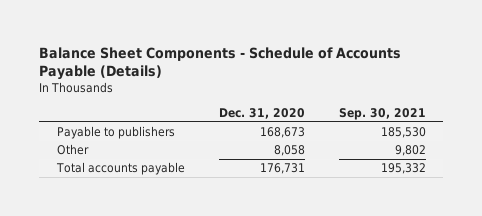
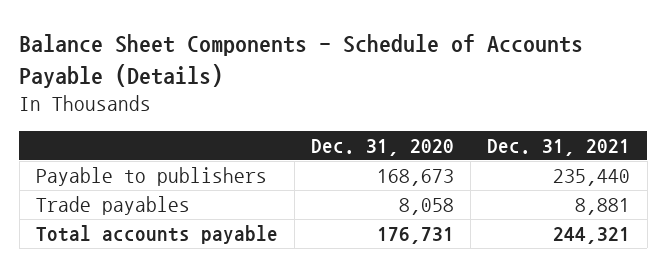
- | Dec. 31, 2020 | Sep. 30, 2021
+ | Dec. 31, 2020 | Dec. 31, 2021
- Other | 8,058 | 9,802
+ Trade payables | 8,058 | 8,881

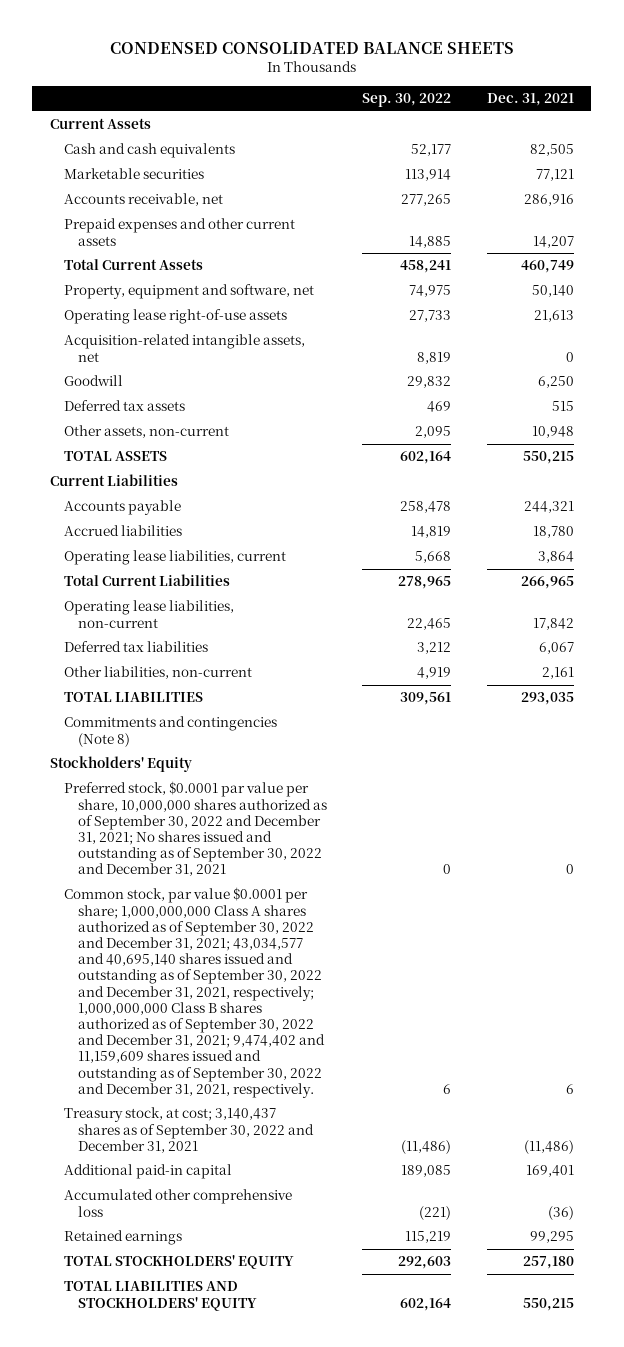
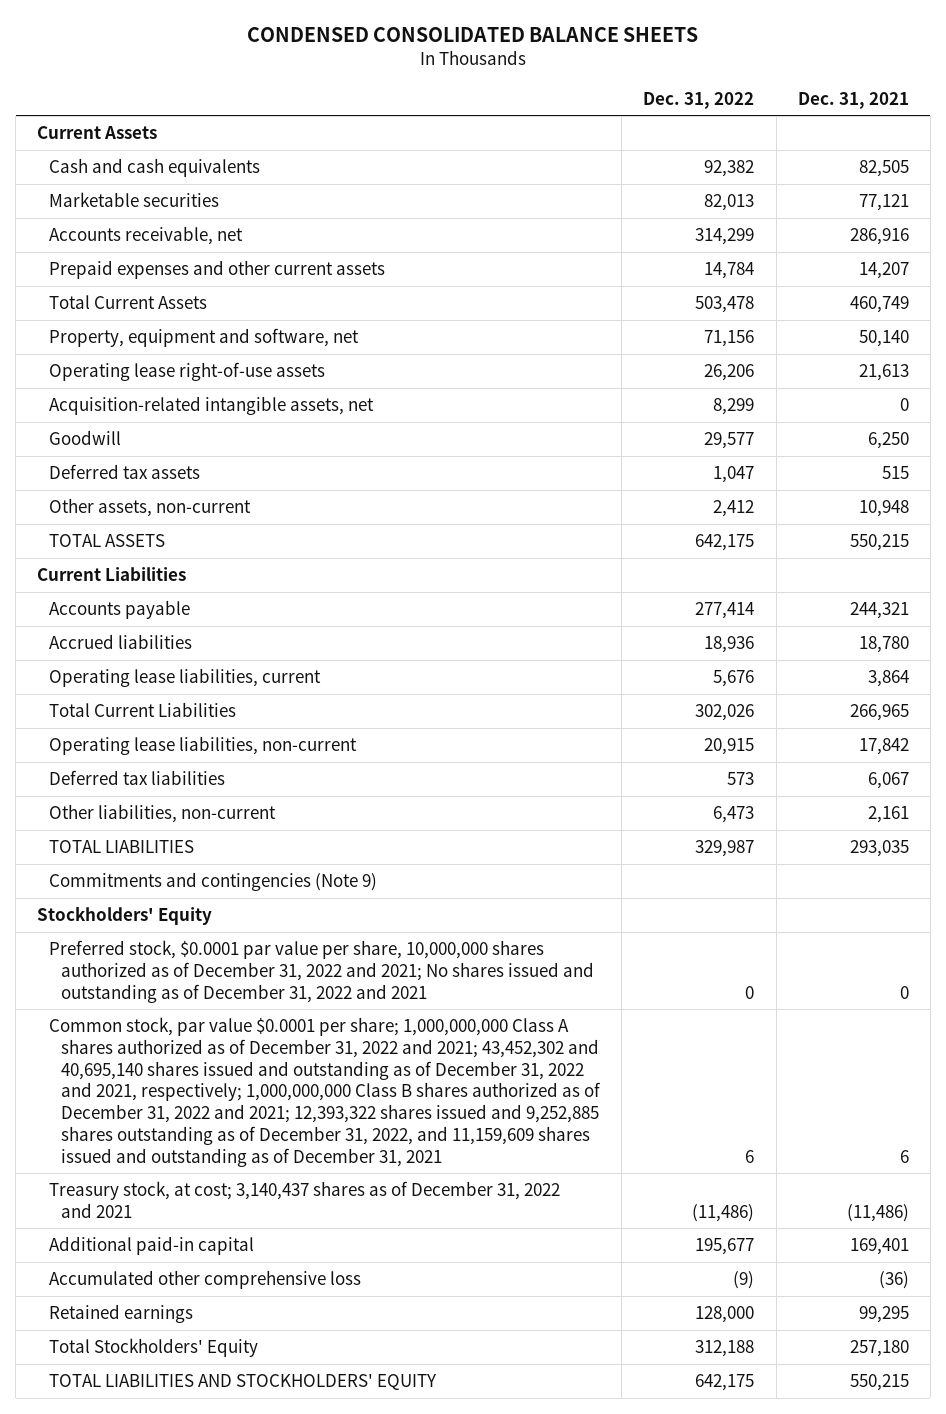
- | Sep. 30, 2022 | Dec. 31, 2021
+ | Dec. 31, 2022 | Dec. 31, 2021
- Commitments and contingencies (Note 8)
+ Commitments and contingencies (Note 9)
- Preferred stock, $0.0001 par value per share, 10,000,000 shares authorized as of September 30, 2022 and December 31, 2021; No shares issued and outstanding as of September 30, 2022 and December 31, 2021 | 0 | 0
- Common stock, par value $0.0001 per share; 1,000,000,000 Class A shares authorized as of September 30, 2022 and December 31, 2021; 43,034,577 and 40,695,140 shares issued and outstanding as of September 30, 2022 and December 31, 2021, respectively; 1,000,000,000 Class B shares authorized as of September 30, 2022 and December 31, 2021; 9,474,402 and 11,159,609 shares issued and outstanding as of September 30, 2022 and December 31, 2021, respectively. | 6 | 6
- Treasury stock, at cost; 3,140,437 shares as of September 30, 2022 and December 31, 2021 | (11,486) | (11,486)
+ Preferred stock, $0.0001 par value per share, 10,000,000 shares authorized as of December 31, 2022 and 2021; No shares issued and outstanding as of December 31, 2022 and 2021 | 0 | 0
+ Common stock, par value $0.0001 per share; 1,000,000,000 Class A shares authorized as of December 31, 2022 and 2021; 43,452,302 and 40,695,140 shares issued and outstanding as of December 31, 2022 and 2021, respectively; 1,000,000,000 Class B shares authorized as of December 31, 2022 and 2021; 12,393,322 shares issued and 9,252,885 shares outstanding as of December 31, 2022, and 11,159,609 shares issued and outstanding as of December 31, 2021 | 6 | 6
+ Treasury stock, at cost; 3,140,437 shares as of December 31, 2022 and 2021 | (11,486) | (11,486)
- TOTAL STOCKHOLDERS' EQUITY | 292,603 | 257,180
+ Total Stockholders' Equity | 312,188 | 257,180

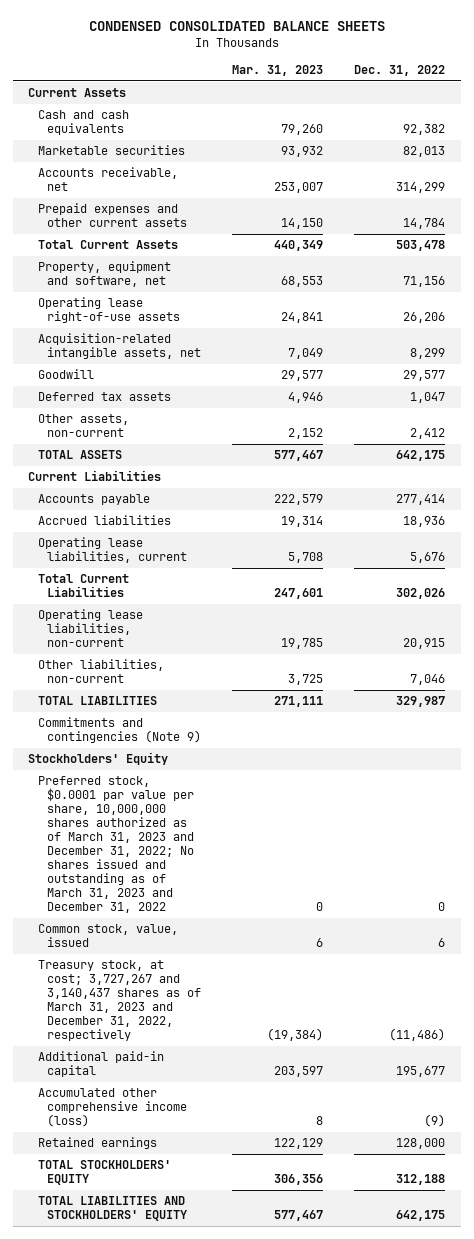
- | Dec. 31, 2022 | Dec. 31, 2021
+ | Mar. 31, 2023 | Dec. 31, 2022
- Deferred tax liabilities | 573 | 6,067
- Other liabilities, non-current | 6,473 | 2,161
+ Other liabilities, non-current | 3,725 | 7,046
- Preferred stock, $0.0001 par value per share, 10,000,000 shares authorized as of December 31, 2022 and 2021; No shares issued and outstanding as of December 31, 2022 and 2021 | 0 | 0
- Common stock, par value $0.0001 per share; 1,000,000,000 Class A shares authorized as of December 31, 2022 and 2021; 43,452,302 and 40,695,140 shares issued and outstanding as of December 31, 2022 and 2021, respectively; 1,000,000,000 Class B shares authorized as of December 31, 2022 and 2021; 12,393,322 shares issued and 9,252,885 shares outstanding as of December 31, 2022, and 11,159,609 shares issued and outstanding as of December 31, 2021 | 6 | 6
- Treasury stock, at cost; 3,140,437 shares as of December 31, 2022 and 2021 | (11,486) | (11,486)
+ Preferred stock, $0.0001 par value per share, 10,000,000 shares authorized as of March 31, 2023 and December 31, 2022; No shares issued and outstanding as of March 31, 2023 and December 31, 2022 | 0 | 0
+ Common stock, value, issued | 6 | 6
+ Treasury stock, at cost; 3,727,267 and 3,140,437 shares as of March 31, 2023 and December 31, 2022, respectively | (19,384) | (11,486)
- Accumulated other comprehensive loss | (9) | (36)
+ Accumulated other comprehensive income (loss) | 8 | (9)
- Total Stockholders' Equity | 312,188 | 257,180
+ TOTAL STOCKHOLDERS' EQUITY | 306,356 | 312,188

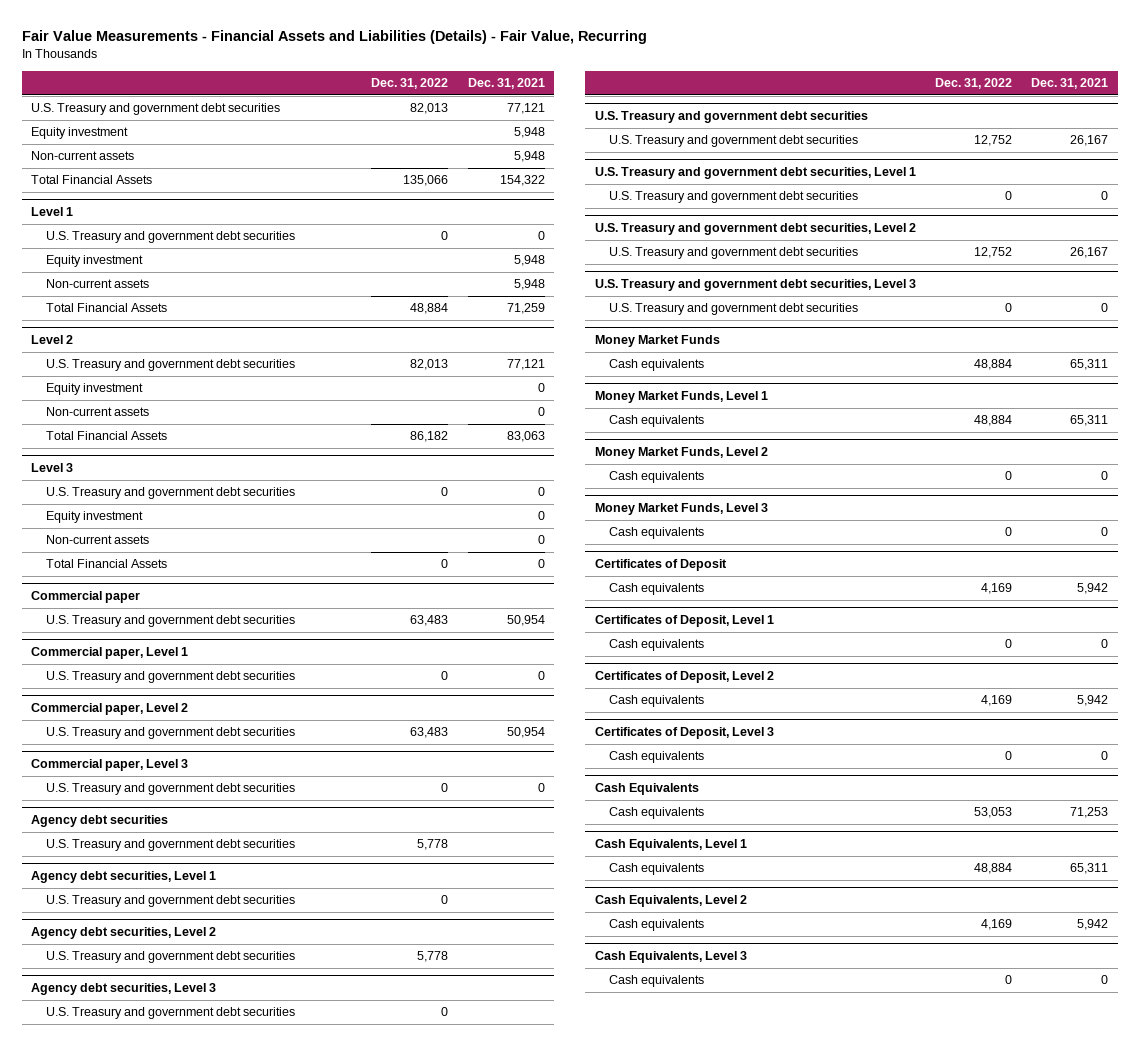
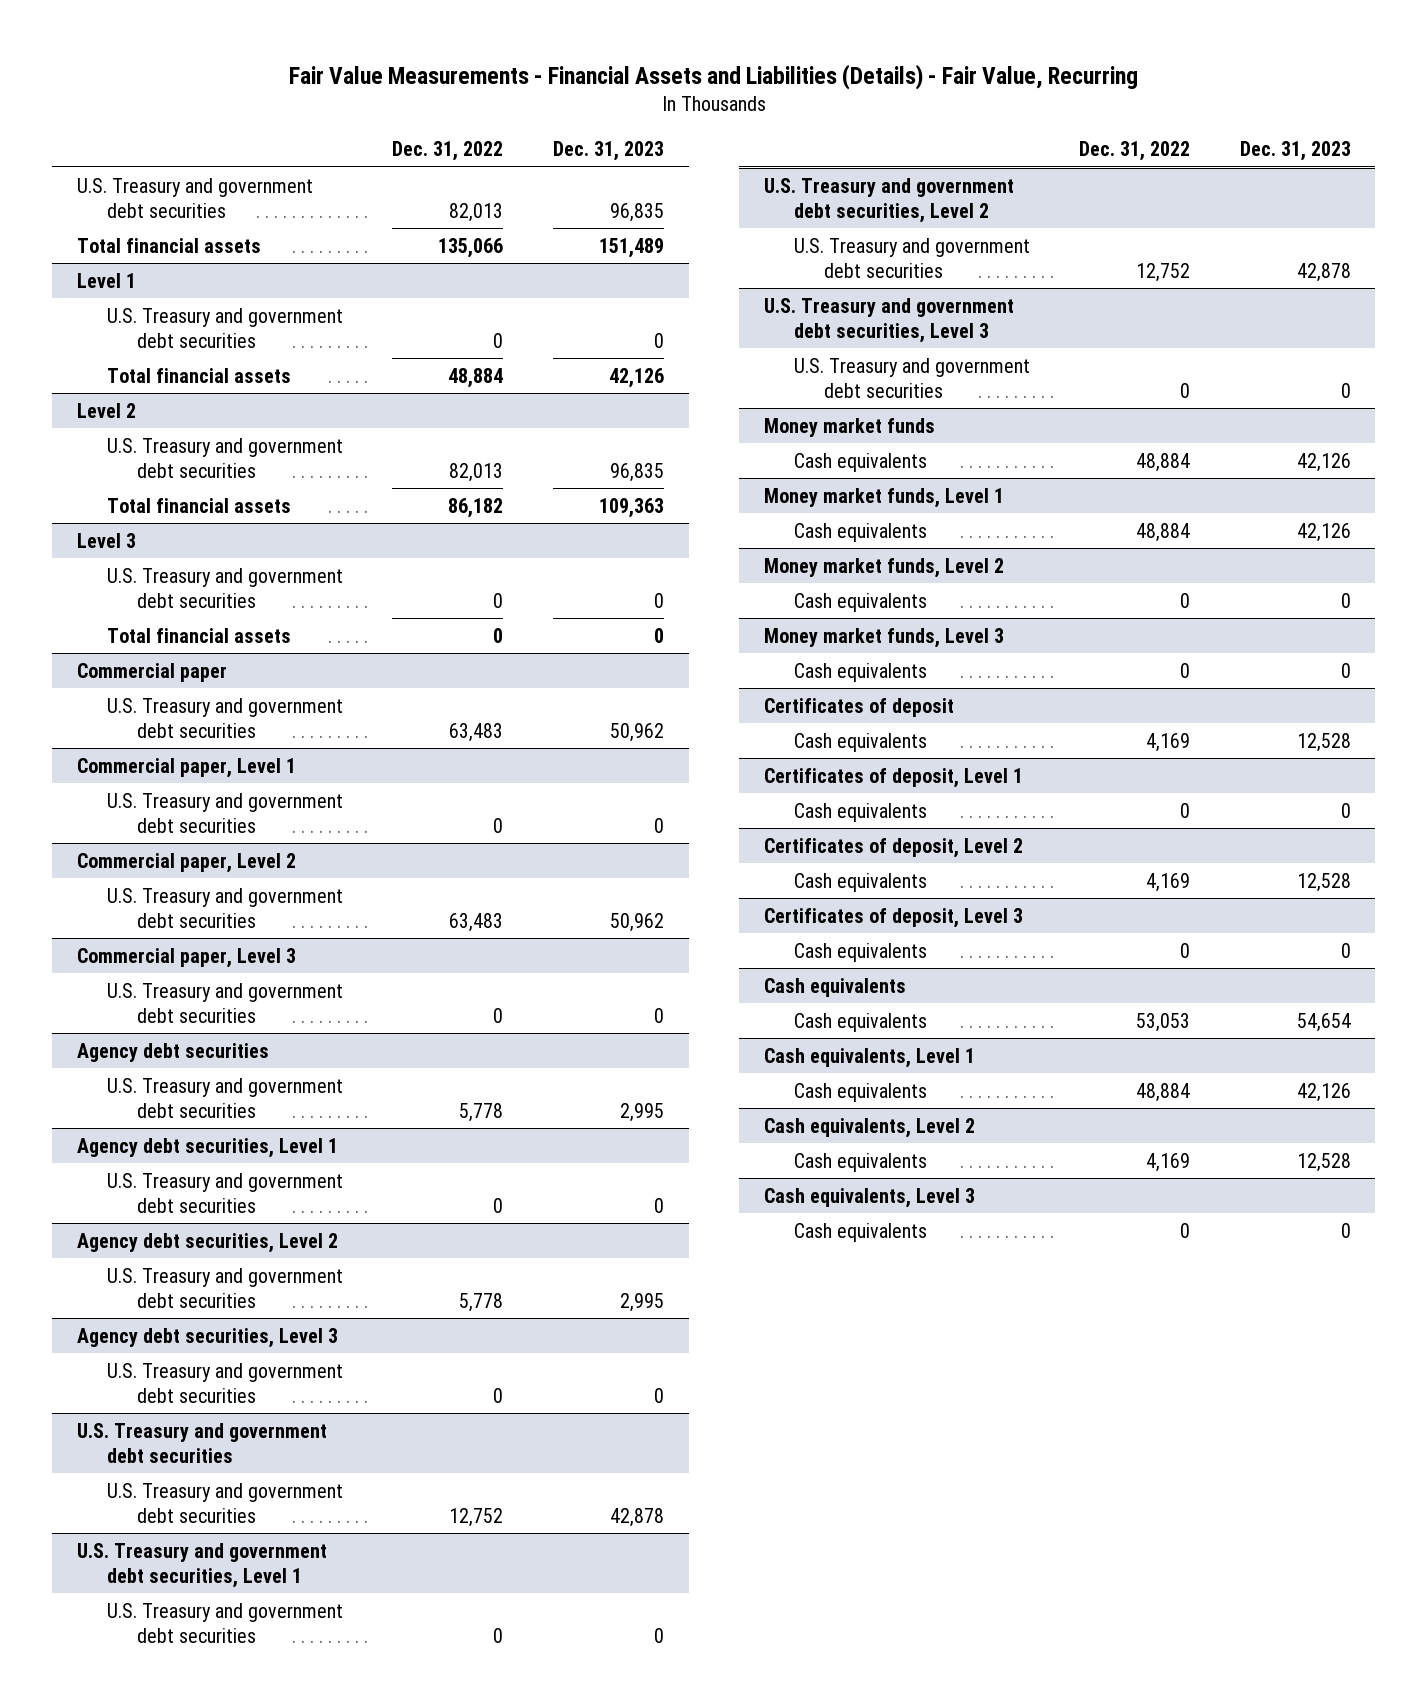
- | Dec. 31, 2022 | Dec. 31, 2021
+ | Dec. 31, 2022 | Dec. 31, 2023
- Equity investment | | 5,948
- Non-current assets | | 5,948
- Total Financial Assets | 135,066 | 154,322
+ Total financial assets | 135,066 | 151,489
@ Level 1
- Equity investment | | 5,948
- Non-current assets | | 5,948
- Total Financial Assets | 48,884 | 71,259
+ Total financial assets | 48,884 | 42,126
@ Level 2
- Equity investment | | 0
- Non-current assets | | 0
- Total Financial Assets | 86,182 | 83,063
+ Total financial assets | 86,182 | 109,363
@ Level 3
- Equity investment | | 0
- Non-current assets | | 0
- Total Financial Assets | 0 | 0
+ Total financial assets | 0 | 0
- Money Market Funds
+ Money market funds
- Money Market Funds, Level 1
+ Money market funds, Level 1
- Money Market Funds, Level 2
+ Money market funds, Level 2
- Money Market Funds, Level 3
+ Money market funds, Level 3
- Certificates of Deposit
+ Certificates of deposit
- Certificates of Deposit, Level 1
+ Certificates of deposit, Level 1
- Certificates of Deposit, Level 2
+ Certificates of deposit, Level 2
- Certificates of Deposit, Level 3
+ Certificates of deposit, Level 3
- Cash Equivalents
+ Cash equivalents
- Cash Equivalents, Level 1
+ Cash equivalents, Level 1
- Cash Equivalents, Level 2
+ Cash equivalents, Level 2
- Cash Equivalents, Level 3
+ Cash equivalents, Level 3

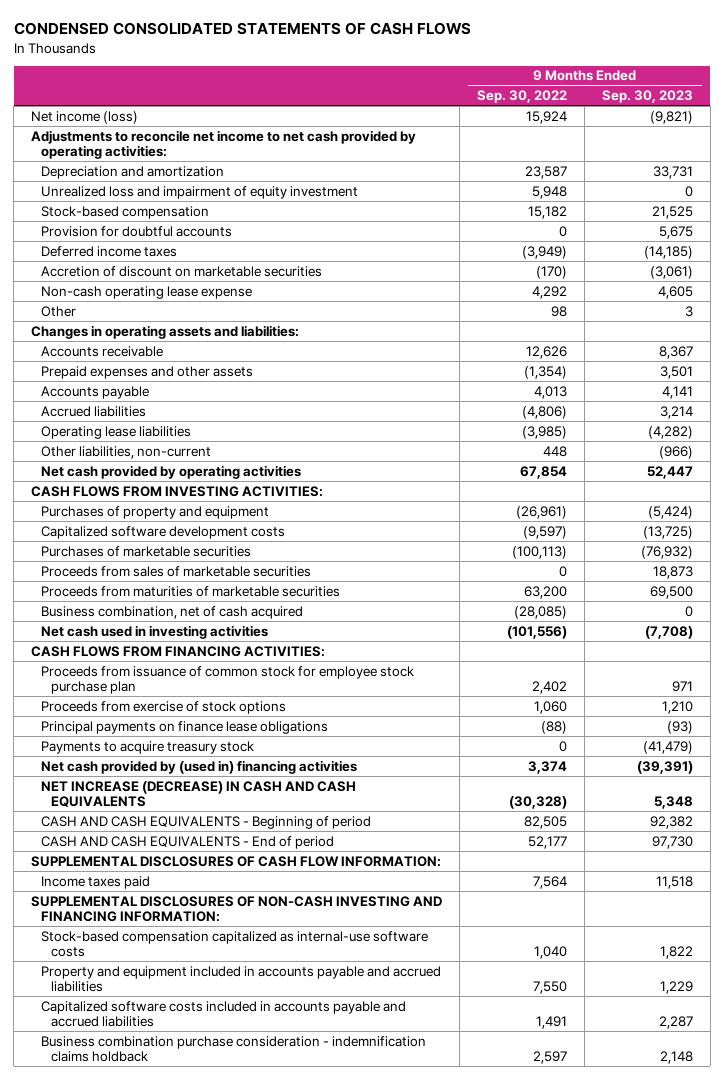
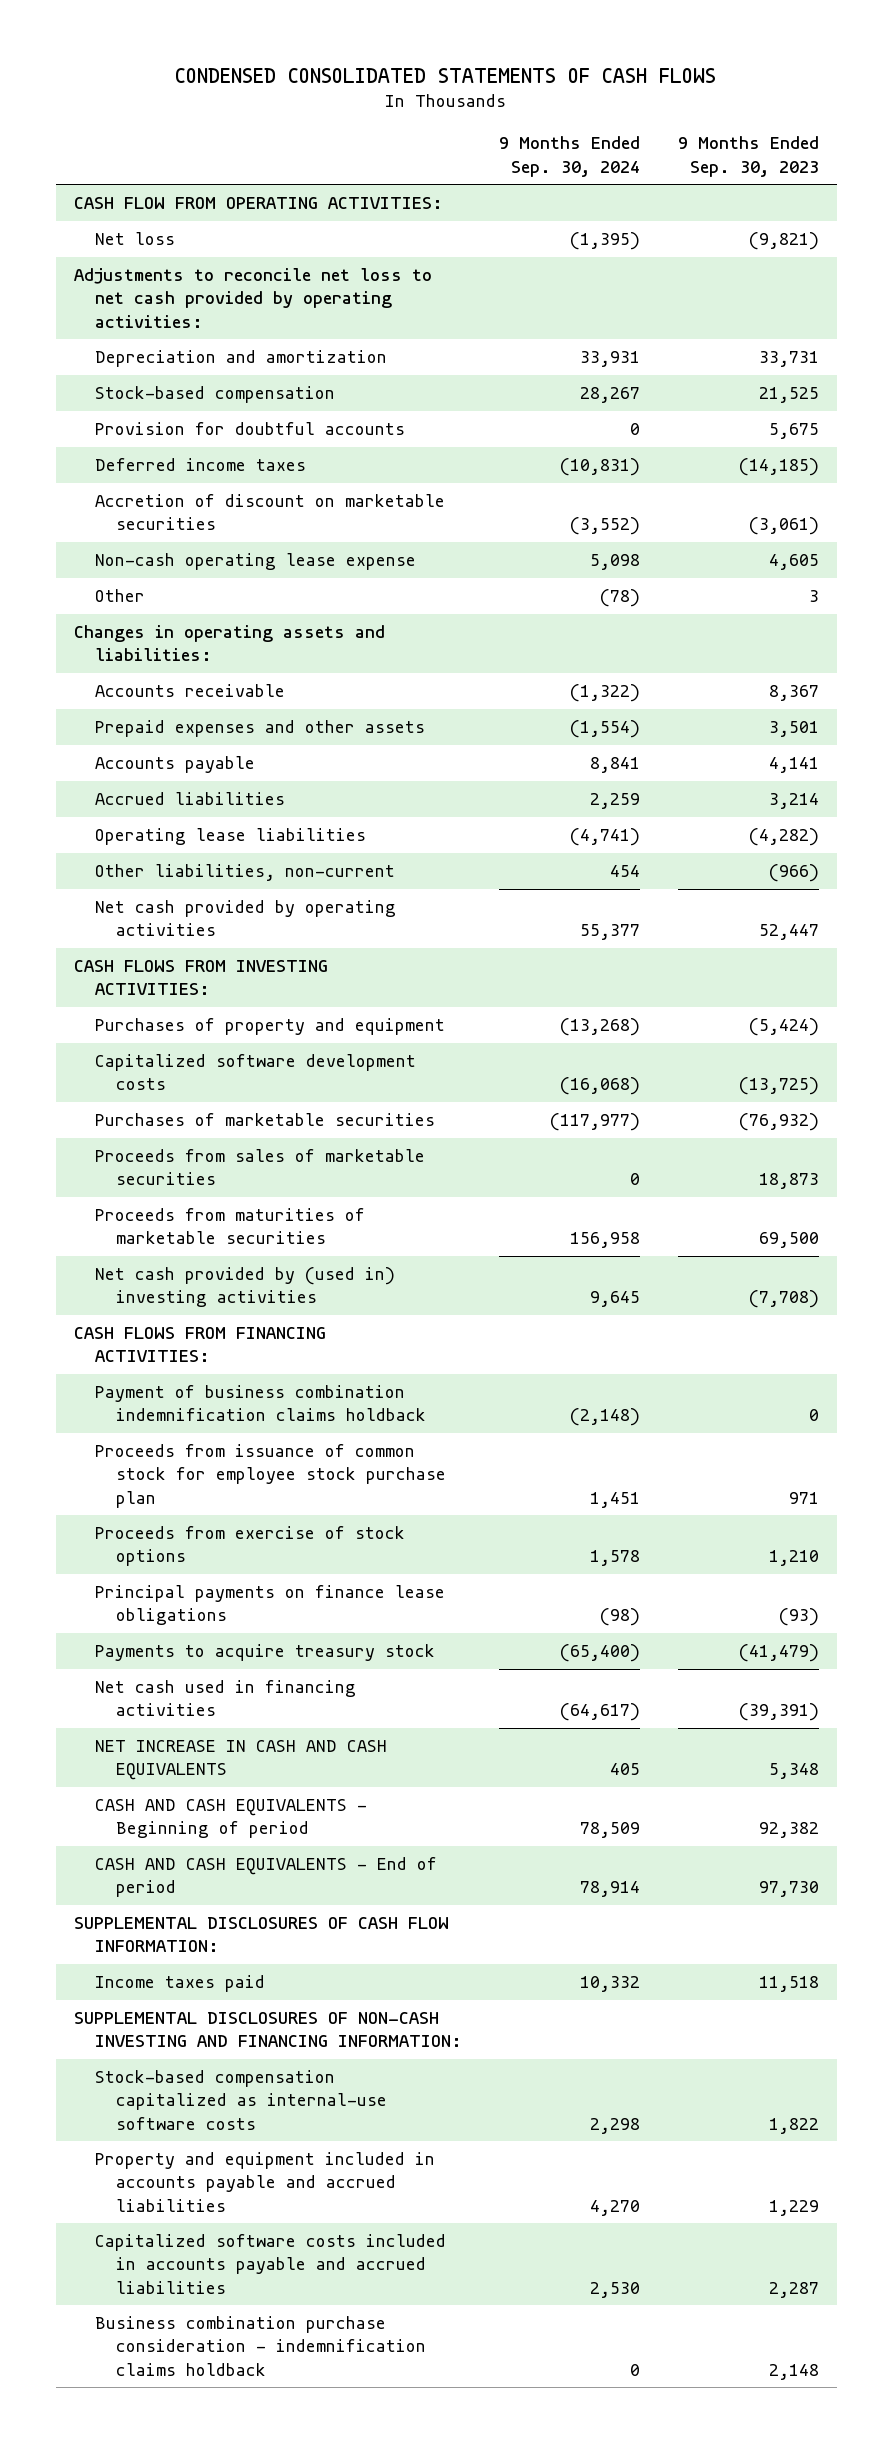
- | 9 Months Ended Sep. 30, 2022 | 9 Months Ended Sep. 30, 2023
+ | 9 Months Ended Sep. 30, 2024 | 9 Months Ended Sep. 30, 2023
- Net income (loss) | 15,924 | (9,821)
- Adjustments to reconcile net income to net cash provided by operating activities:
+ CASH FLOW FROM OPERATING ACTIVITIES:
+ Net loss | (1,395) | (9,821)
+ Adjustments to reconcile net loss to net cash provided by operating activities:
- Unrealized loss and impairment of equity investment | 5,948 | 0
- Business combination, net of cash acquired | (28,085) | 0
- Net cash used in investing activities | (101,556) | (7,708)
+ Net cash provided by (used in) investing activities | 9,645 | (7,708)
+ Payment of business combination indemnification claims holdback | (2,148) | 0
- Net cash provided by (used in) financing activities | 3,374 | (39,391)
- NET INCREASE (DECREASE) IN CASH AND CASH EQUIVALENTS | (30,328) | 5,348
+ Net cash used in financing activities | (64,617) | (39,391)
+ NET INCREASE IN CASH AND CASH EQUIVALENTS | 405 | 5,348

